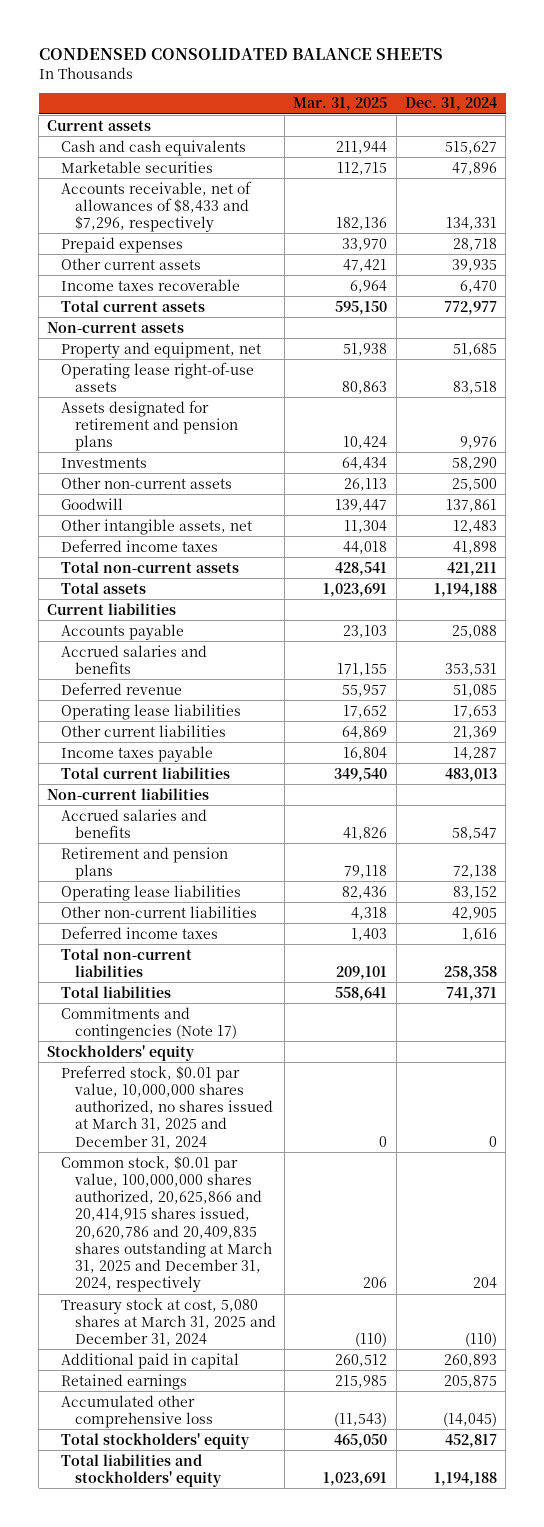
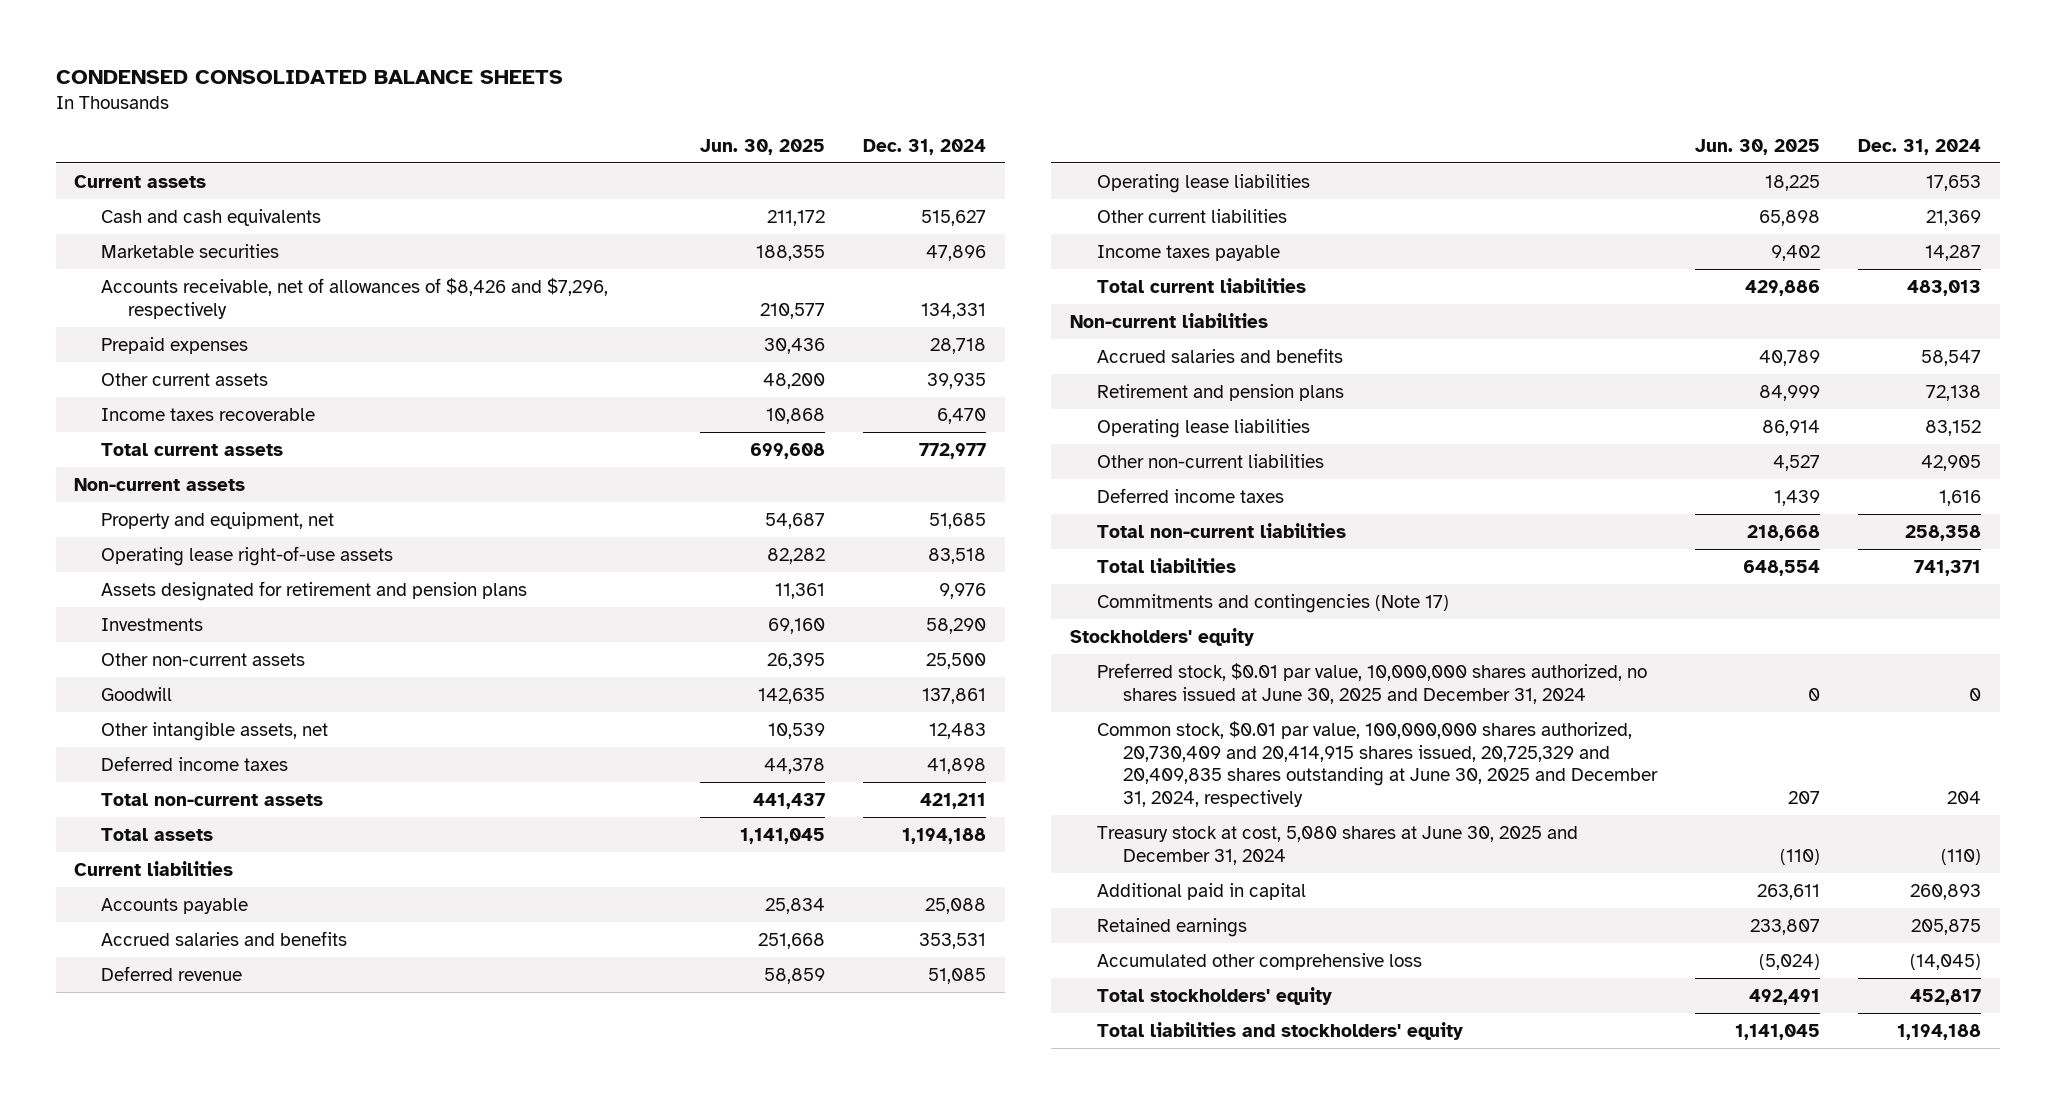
- | Mar. 31, 2025 | Dec. 31, 2024
+ | Jun. 30, 2025 | Dec. 31, 2024
- Accounts receivable, net of allowances of $8,433 and $7,296, respectively | 182,136 | 134,331
+ Accounts receivable, net of allowances of $8,426 and $7,296, respectively | 210,577 | 134,331
- Preferred stock, $0.01 par value, 10,000,000 shares authorized, no shares issued at March 31, 2025 and December 31, 2024 | 0 | 0
- Common stock, $0.01 par value, 100,000,000 shares authorized, 20,625,866 and 20,414,915 shares issued, 20,620,786 and 20,409,835 shares outstanding at March 31, 2025 and December 31, 2024, respectively | 206 | 204
- Treasury stock at cost, 5,080 shares at March 31, 2025 and December 31, 2024 | (110) | (110)
+ Preferred stock, $0.01 par value, 10,000,000 shares authorized, no shares issued at June 30, 2025 and December 31, 2024 | 0 | 0
+ Common stock, $0.01 par value, 100,000,000 shares authorized, 20,730,409 and 20,414,915 shares issued, 20,725,329 and 20,409,835 shares outstanding at June 30, 2025 and December 31, 2024, respectively | 207 | 204
+ Treasury stock at cost, 5,080 shares at June 30, 2025 and December 31, 2024 | (110) | (110)

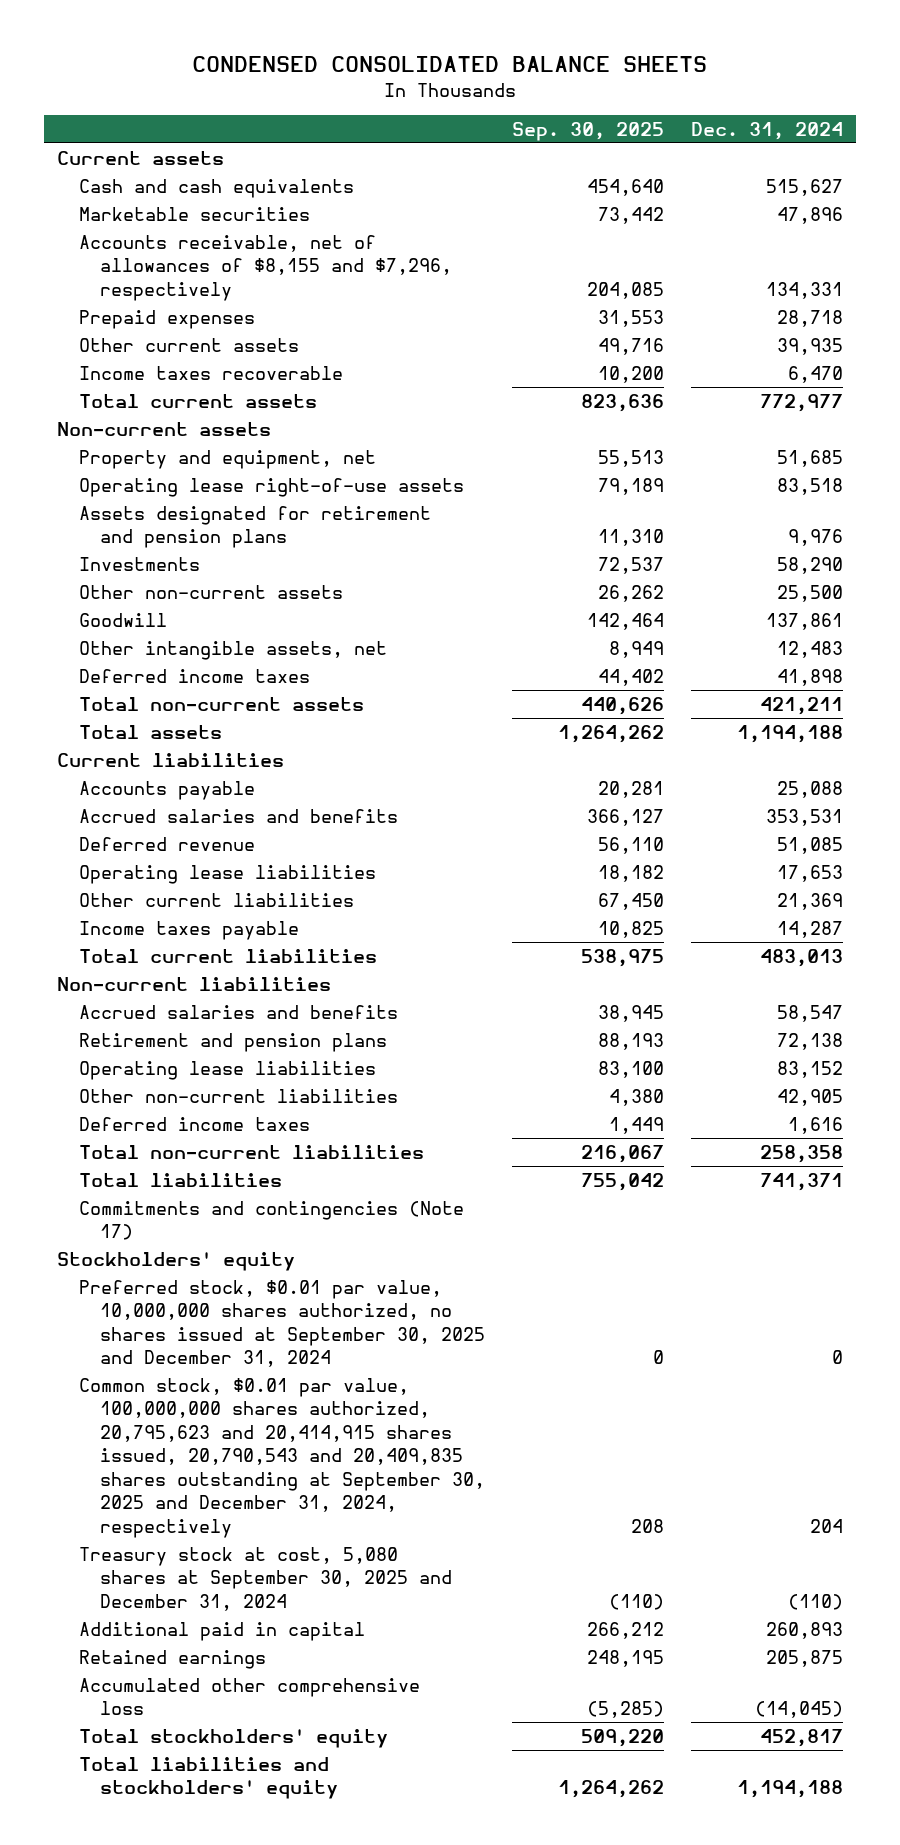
- | Jun. 30, 2025 | Dec. 31, 2024
+ | Sep. 30, 2025 | Dec. 31, 2024
- Accounts receivable, net of allowances of $8,426 and $7,296, respectively | 210,577 | 134,331
+ Accounts receivable, net of allowances of $8,155 and $7,296, respectively | 204,085 | 134,331
- Preferred stock, $0.01 par value, 10,000,000 shares authorized, no shares issued at June 30, 2025 and December 31, 2024 | 0 | 0
- Common stock, $0.01 par value, 100,000,000 shares authorized, 20,730,409 and 20,414,915 shares issued, 20,725,329 and 20,409,835 shares outstanding at June 30, 2025 and December 31, 2024, respectively | 207 | 204
- Treasury stock at cost, 5,080 shares at June 30, 2025 and December 31, 2024 | (110) | (110)
+ Preferred stock, $0.01 par value, 10,000,000 shares authorized, no shares issued at September 30, 2025 and December 31, 2024 | 0 | 0
+ Common stock, $0.01 par value, 100,000,000 shares authorized, 20,795,623 and 20,414,915 shares issued, 20,790,543 and 20,409,835 shares outstanding at September 30, 2025 and December 31, 2024, respectively | 208 | 204
+ Treasury stock at cost, 5,080 shares at September 30, 2025 and December 31, 2024 | (110) | (110)

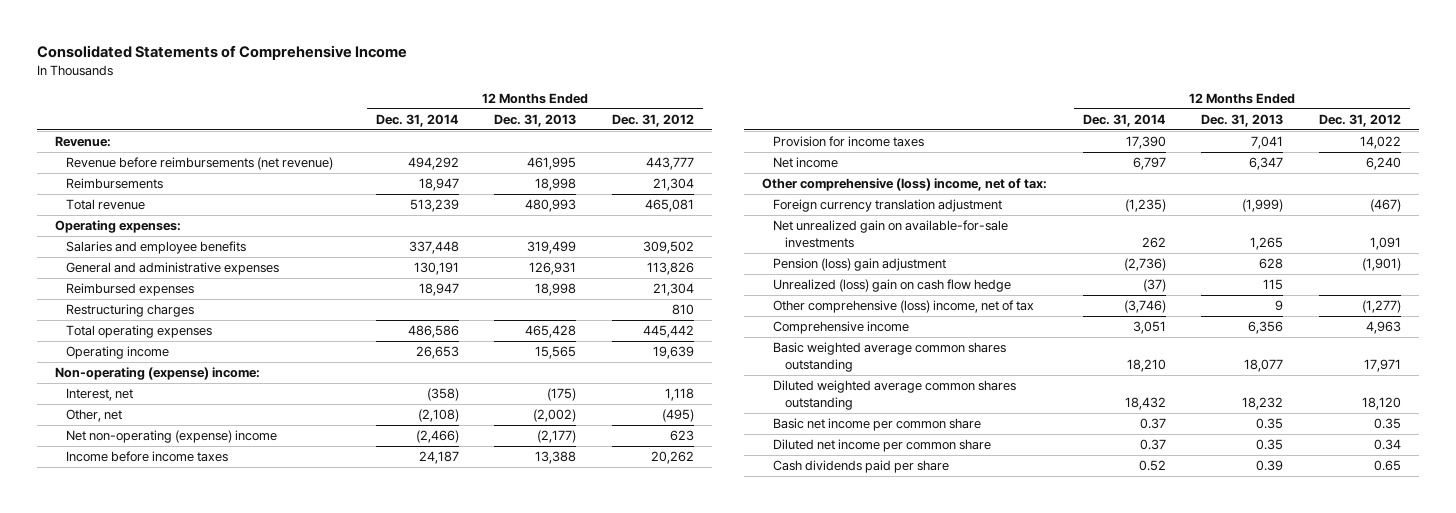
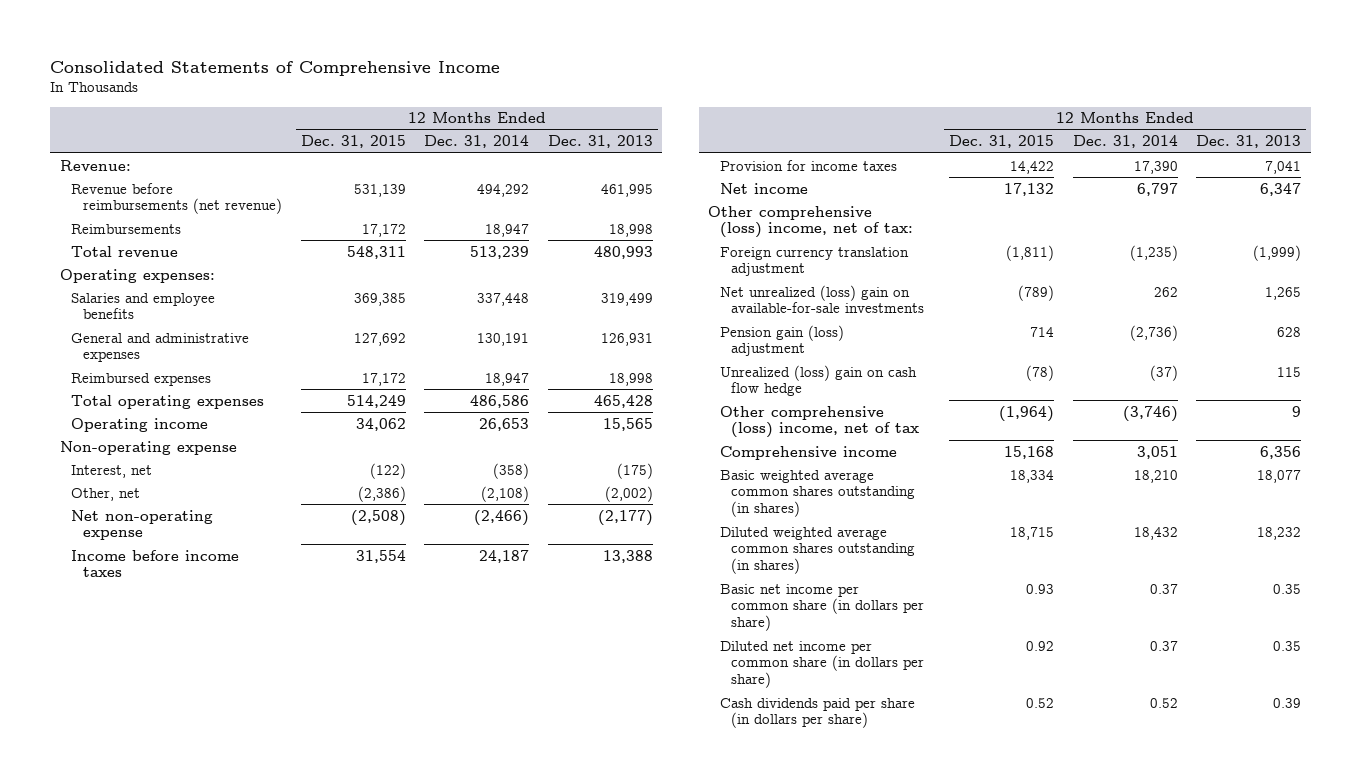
- | 12 Months Ended Dec. 31, 2014 | 12 Months Ended Dec. 31, 2013 | 12 Months Ended Dec. 31, 2012
+ | 12 Months Ended Dec. 31, 2015 | 12 Months Ended Dec. 31, 2014 | 12 Months Ended Dec. 31, 2013
- Restructuring charges | | | 810
- Non-operating (expense) income:
+ Non-operating expense
- Net non-operating (expense) income | (2,466) | (2,177) | 623
+ Net non-operating expense | (2,508) | (2,466) | (2,177)
- Net unrealized gain on available-for-sale investments | 262 | 1,265 | 1,091
- Pension (loss) gain adjustment | (2,736) | 628 | (1,901)
+ Net unrealized (loss) gain on available-for-sale investments | (789) | 262 | 1,265
+ Pension gain (loss) adjustment | 714 | (2,736) | 628
- Basic weighted average common shares outstanding | 18,210 | 18,077 | 17,971
- Diluted weighted average common shares outstanding | 18,432 | 18,232 | 18,120
- Basic net income per common share | 0.37 | 0.35 | 0.35
- Diluted net income per common share | 0.37 | 0.35 | 0.34
- Cash dividends paid per share | 0.52 | 0.39 | 0.65
+ Basic weighted average common shares outstanding (in shares) | 18,334 | 18,210 | 18,077
+ Diluted weighted average common shares outstanding (in shares) | 18,715 | 18,432 | 18,232
+ Basic net income per common share (in dollars per share) | 0.93 | 0.37 | 0.35
+ Diluted net income per common share (in dollars per share) | 0.92 | 0.37 | 0.35
+ Cash dividends paid per share (in dollars per share) | 0.52 | 0.52 | 0.39

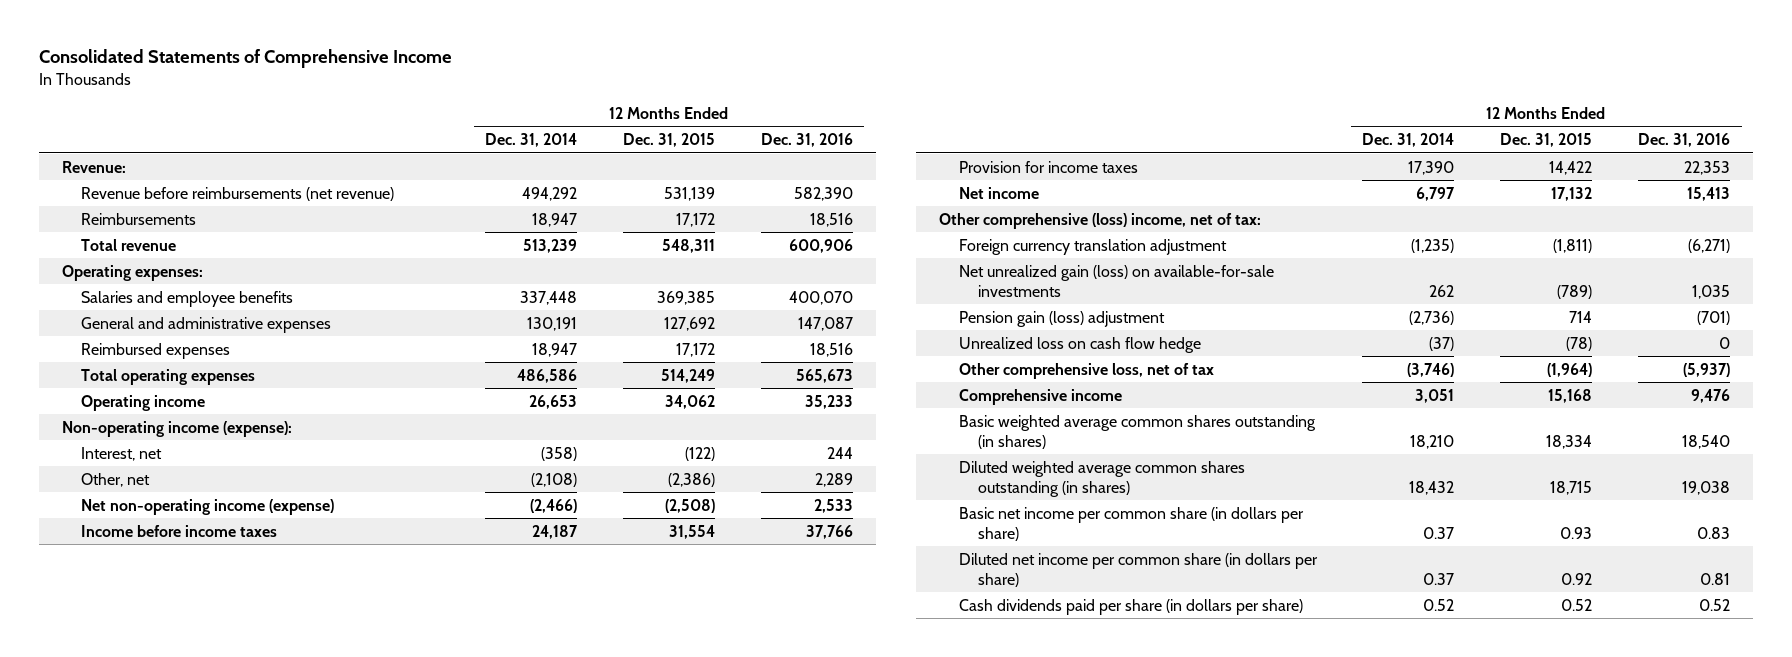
- | 12 Months Ended Dec. 31, 2015 | 12 Months Ended Dec. 31, 2014 | 12 Months Ended Dec. 31, 2013
+ | 12 Months Ended Dec. 31, 2014 | 12 Months Ended Dec. 31, 2015 | 12 Months Ended Dec. 31, 2016
- Non-operating expense
+ Non-operating income (expense):
- Net non-operating expense | (2,508) | (2,466) | (2,177)
+ Net non-operating income (expense) | (2,466) | (2,508) | 2,533
- Net unrealized (loss) gain on available-for-sale investments | (789) | 262 | 1,265
+ Net unrealized gain (loss) on available-for-sale investments | 262 | (789) | 1,035
- Unrealized (loss) gain on cash flow hedge | (78) | (37) | 115
- Other comprehensive (loss) income, net of tax | (1,964) | (3,746) | 9
+ Unrealized loss on cash flow hedge | (37) | (78) | 0
+ Other comprehensive loss, net of tax | (3,746) | (1,964) | (5,937)

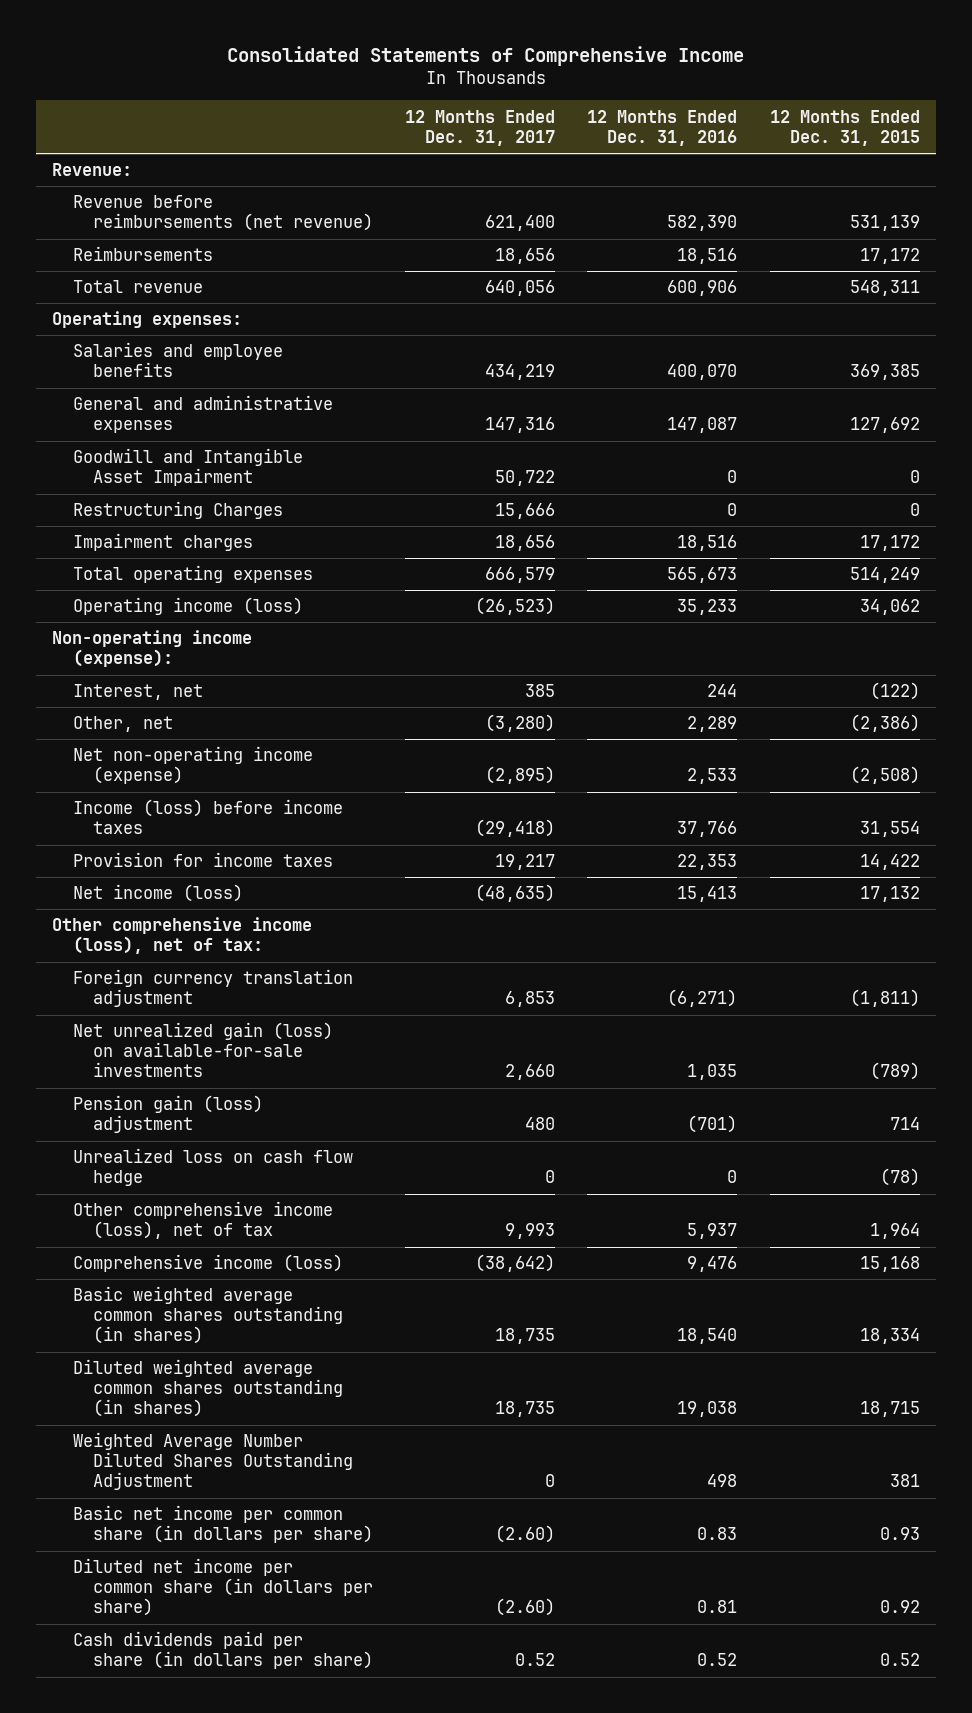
- | 12 Months Ended Dec. 31, 2014 | 12 Months Ended Dec. 31, 2015 | 12 Months Ended Dec. 31, 2016
+ | 12 Months Ended Dec. 31, 2017 | 12 Months Ended Dec. 31, 2016 | 12 Months Ended Dec. 31, 2015
- Reimbursed expenses | 18,947 | 17,172 | 18,516
+ Goodwill and Intangible Asset Impairment | 50,722 | 0 | 0
+ Restructuring Charges | 15,666 | 0 | 0
+ Impairment charges | 18,656 | 18,516 | 17,172
- Operating income | 26,653 | 34,062 | 35,233
+ Operating income (loss) | (26,523) | 35,233 | 34,062
- Income before income taxes | 24,187 | 31,554 | 37,766
+ Income (loss) before income taxes | (29,418) | 37,766 | 31,554
- Net income | 6,797 | 17,132 | 15,413
- Other comprehensive (loss) income, net of tax:
+ Net income (loss) | (48,635) | 15,413 | 17,132
+ Other comprehensive income (loss), net of tax:
- Other comprehensive loss, net of tax | (3,746) | (1,964) | (5,937)
- Comprehensive income | 3,051 | 15,168 | 9,476
+ Other comprehensive income (loss), net of tax | 9,993 | 5,937 | 1,964
+ Comprehensive income (loss) | (38,642) | 9,476 | 15,168
+ Weighted Average Number Diluted Shares Outstanding Adjustment | 0 | 498 | 381

